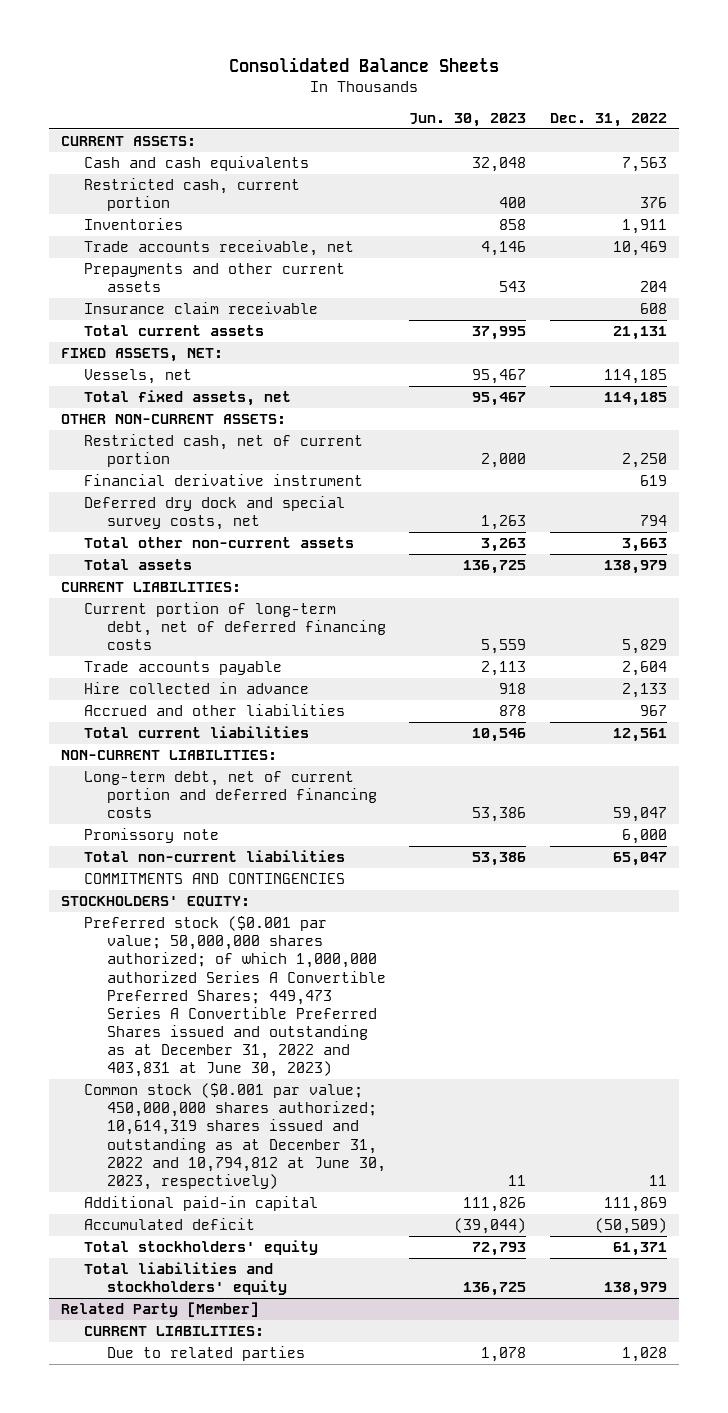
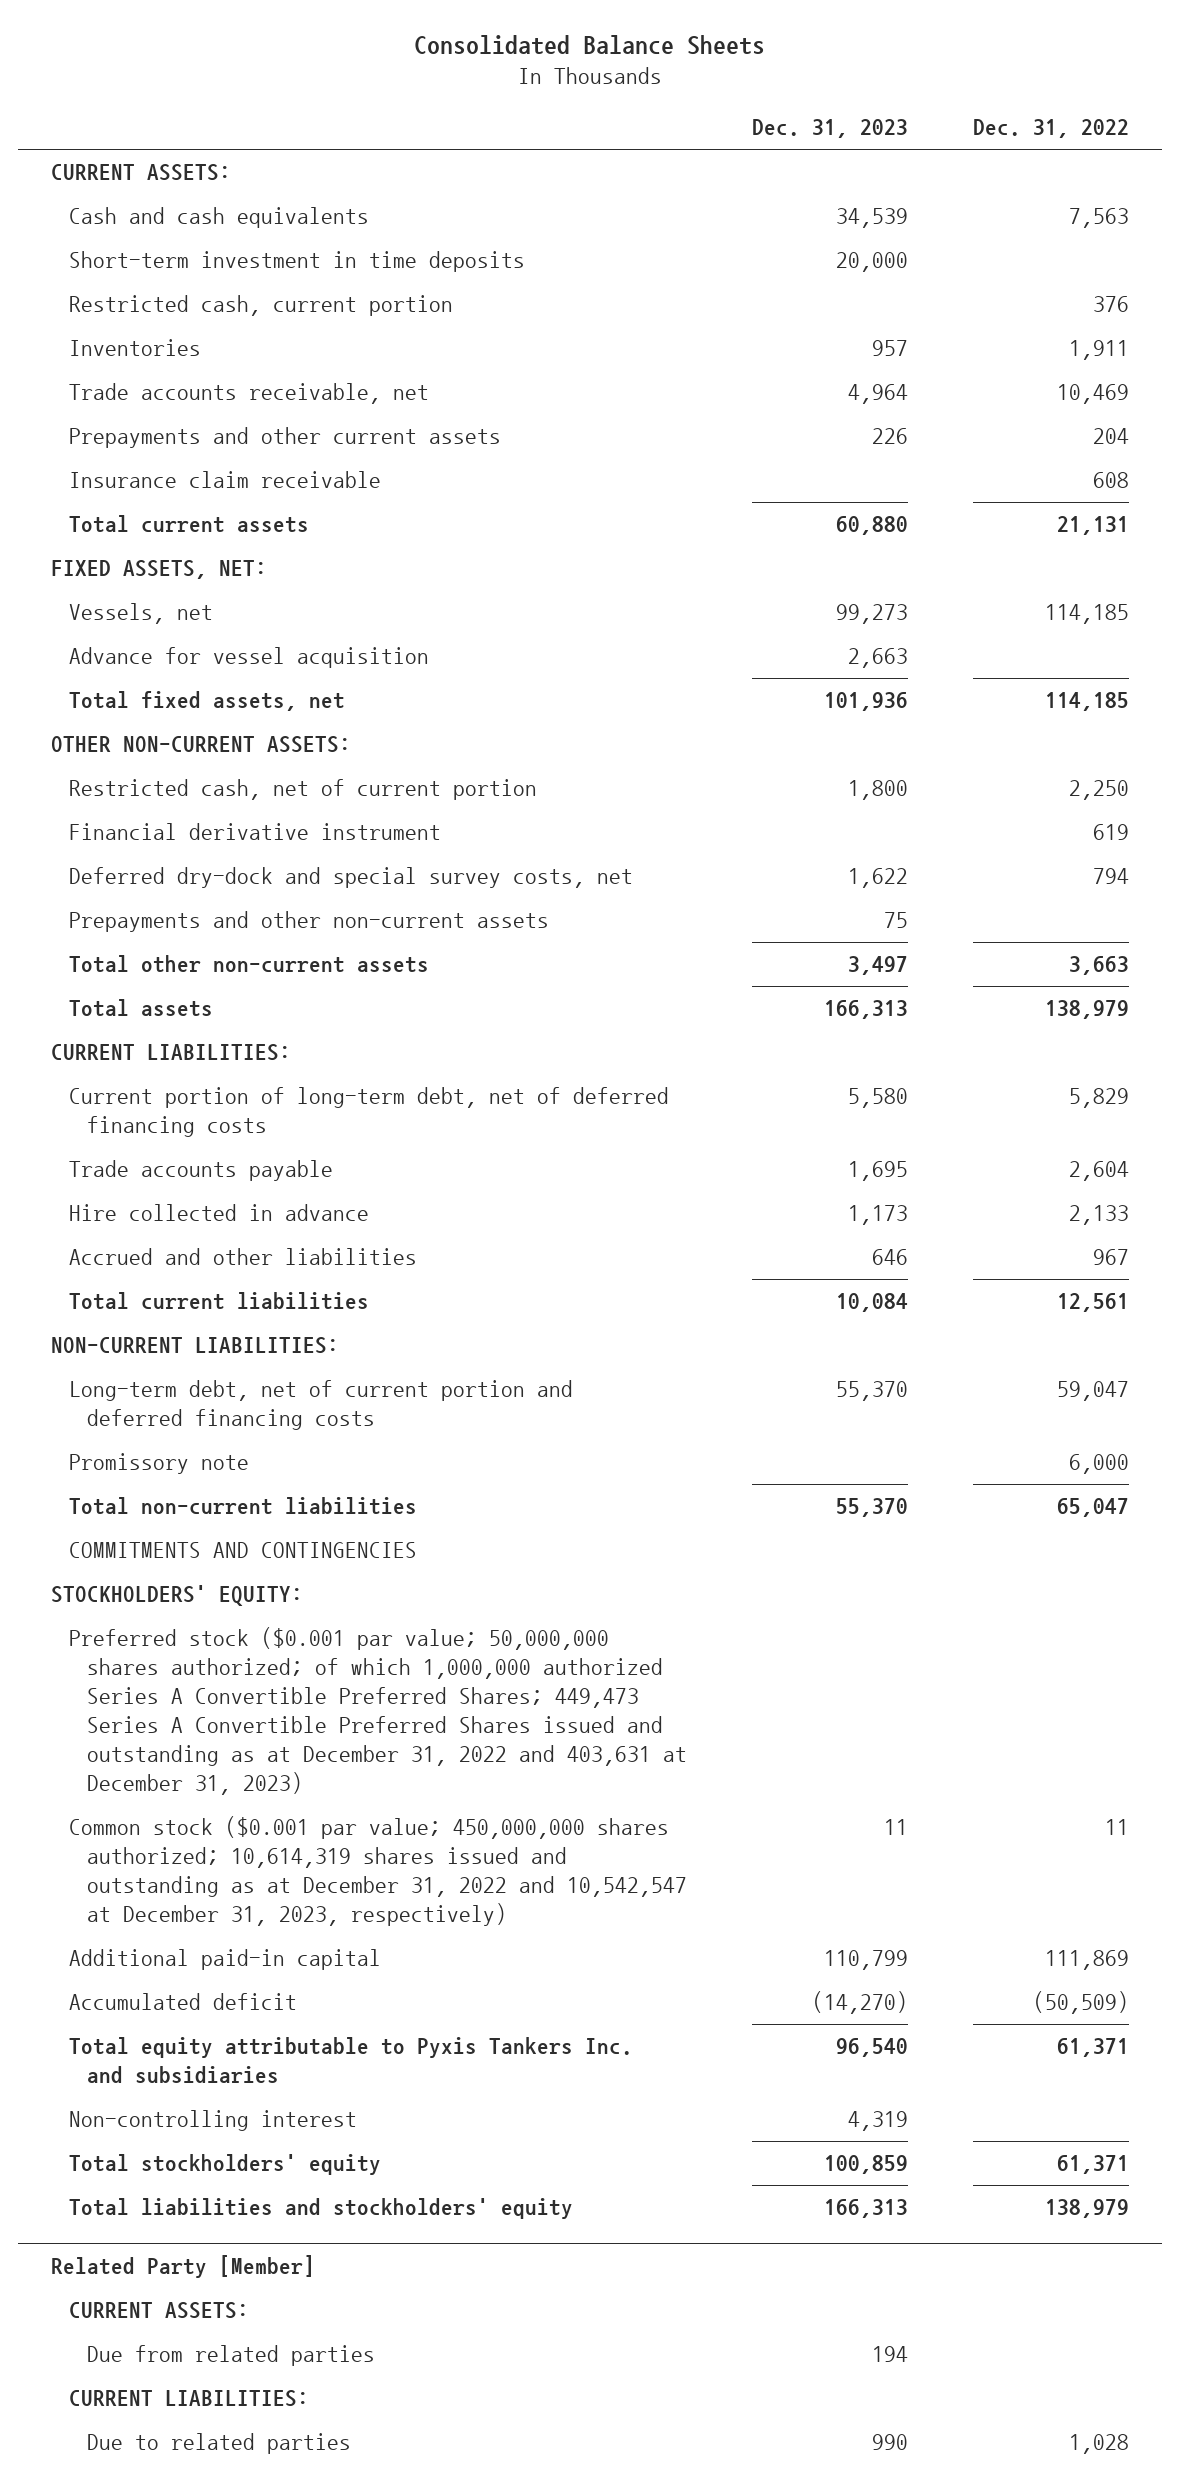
- | Jun. 30, 2023 | Dec. 31, 2022
+ | Dec. 31, 2023 | Dec. 31, 2022
+ Short-term investment in time deposits | 20,000 |
+ Advance for vessel acquisition | 2,663 |
- Deferred dry dock and special survey costs, net | 1,263 | 794
+ Deferred dry-dock and special survey costs, net | 1,622 | 794
+ Prepayments and other non-current assets | 75 |
- Preferred stock ($0.001 par value; 50,000,000 shares authorized; of which 1,000,000 authorized Series A Convertible Preferred Shares; 449,473 Series A Convertible Preferred Shares issued and outstanding as at December 31, 2022 and 403,831 at June 30, 2023)
- Common stock ($0.001 par value; 450,000,000 shares authorized; 10,614,319 shares issued and outstanding as at December 31, 2022 and 10,794,812 at June 30, 2023, respectively) | 11 | 11
+ Preferred stock ($0.001 par value; 50,000,000 shares authorized; of which 1,000,000 authorized Series A Convertible Preferred Shares; 449,473 Series A Convertible Preferred Shares issued and outstanding as at December 31, 2022 and 403,631 at December 31, 2023)
+ Common stock ($0.001 par value; 450,000,000 shares authorized; 10,614,319 shares issued and outstanding as at December 31, 2022 and 10,542,547 at December 31, 2023, respectively) | 11 | 11
+ Total equity attributable to Pyxis Tankers Inc. and subsidiaries | 96,540 | 61,371
+ Non-controlling interest | 4,319 |
@ Related Party [Member]
+ CURRENT ASSETS:
+ Due from related parties | 194 |

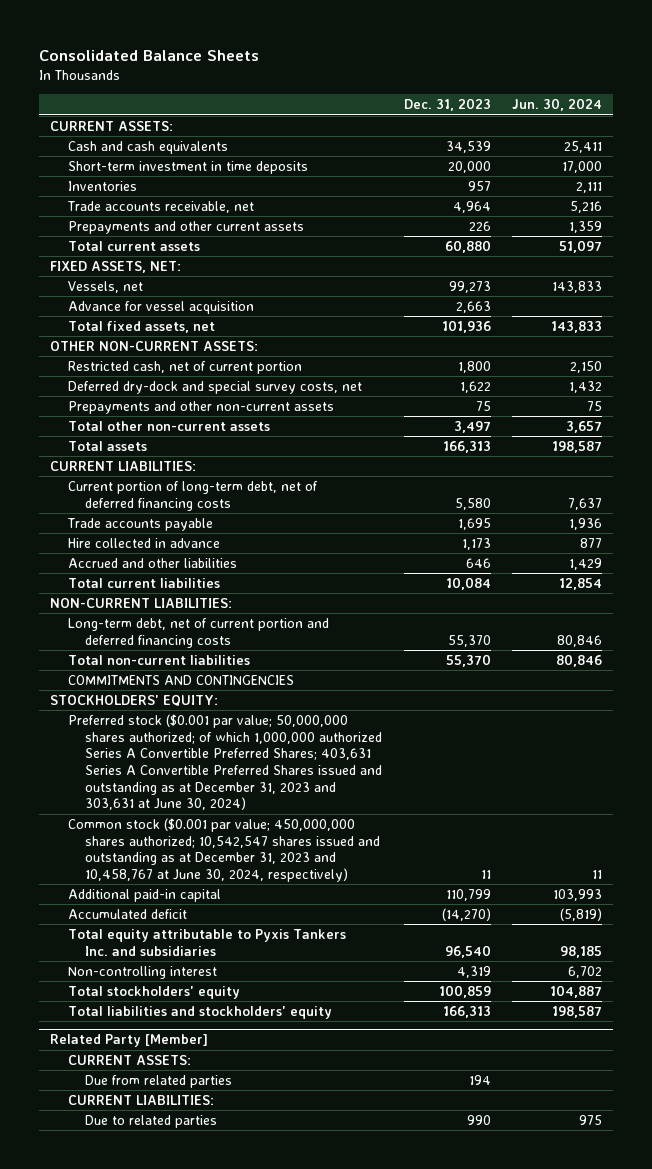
- | Dec. 31, 2023 | Dec. 31, 2022
+ | Dec. 31, 2023 | Jun. 30, 2024
- Restricted cash, current portion | | 376
- Insurance claim receivable | | 608
- Financial derivative instrument | | 619
- Promissory note | | 6,000
- Preferred stock ($0.001 par value; 50,000,000 shares authorized; of which 1,000,000 authorized Series A Convertible Preferred Shares; 449,473 Series A Convertible Preferred Shares issued and outstanding as at December 31, 2022 and 403,631 at December 31, 2023)
- Common stock ($0.001 par value; 450,000,000 shares authorized; 10,614,319 shares issued and outstanding as at December 31, 2022 and 10,542,547 at December 31, 2023, respectively) | 11 | 11
+ Preferred stock ($0.001 par value; 50,000,000 shares authorized; of which 1,000,000 authorized Series A Convertible Preferred Shares; 403,631 Series A Convertible Preferred Shares issued and outstanding as at December 31, 2023 and 303,631 at June 30, 2024)
+ Common stock ($0.001 par value; 450,000,000 shares authorized; 10,542,547 shares issued and outstanding as at December 31, 2023 and 10,458,767 at June 30, 2024, respectively) | 11 | 11

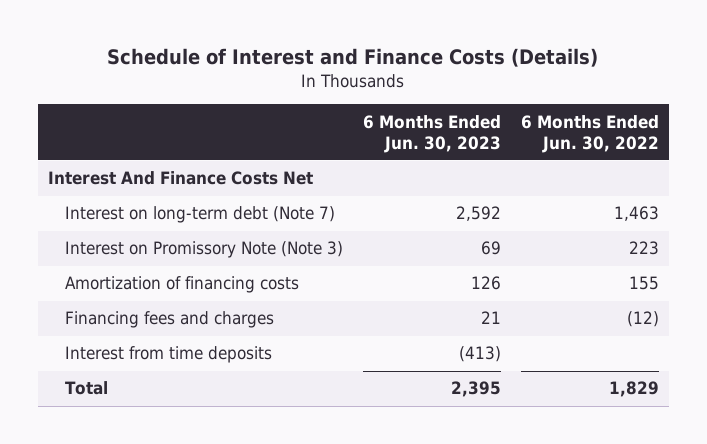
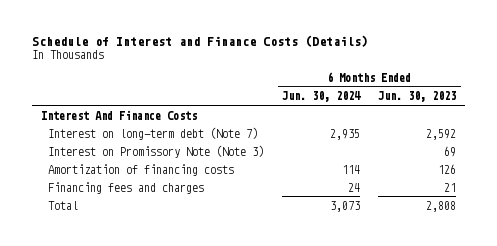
- | 6 Months Ended Jun. 30, 2023 | 6 Months Ended Jun. 30, 2022
+ | 6 Months Ended Jun. 30, 2024 | 6 Months Ended Jun. 30, 2023
- Interest And Finance Costs Net
+ Interest And Finance Costs
- Interest from time deposits | (413) |
- Total | 2,395 | 1,829
+ Total | 3,073 | 2,808

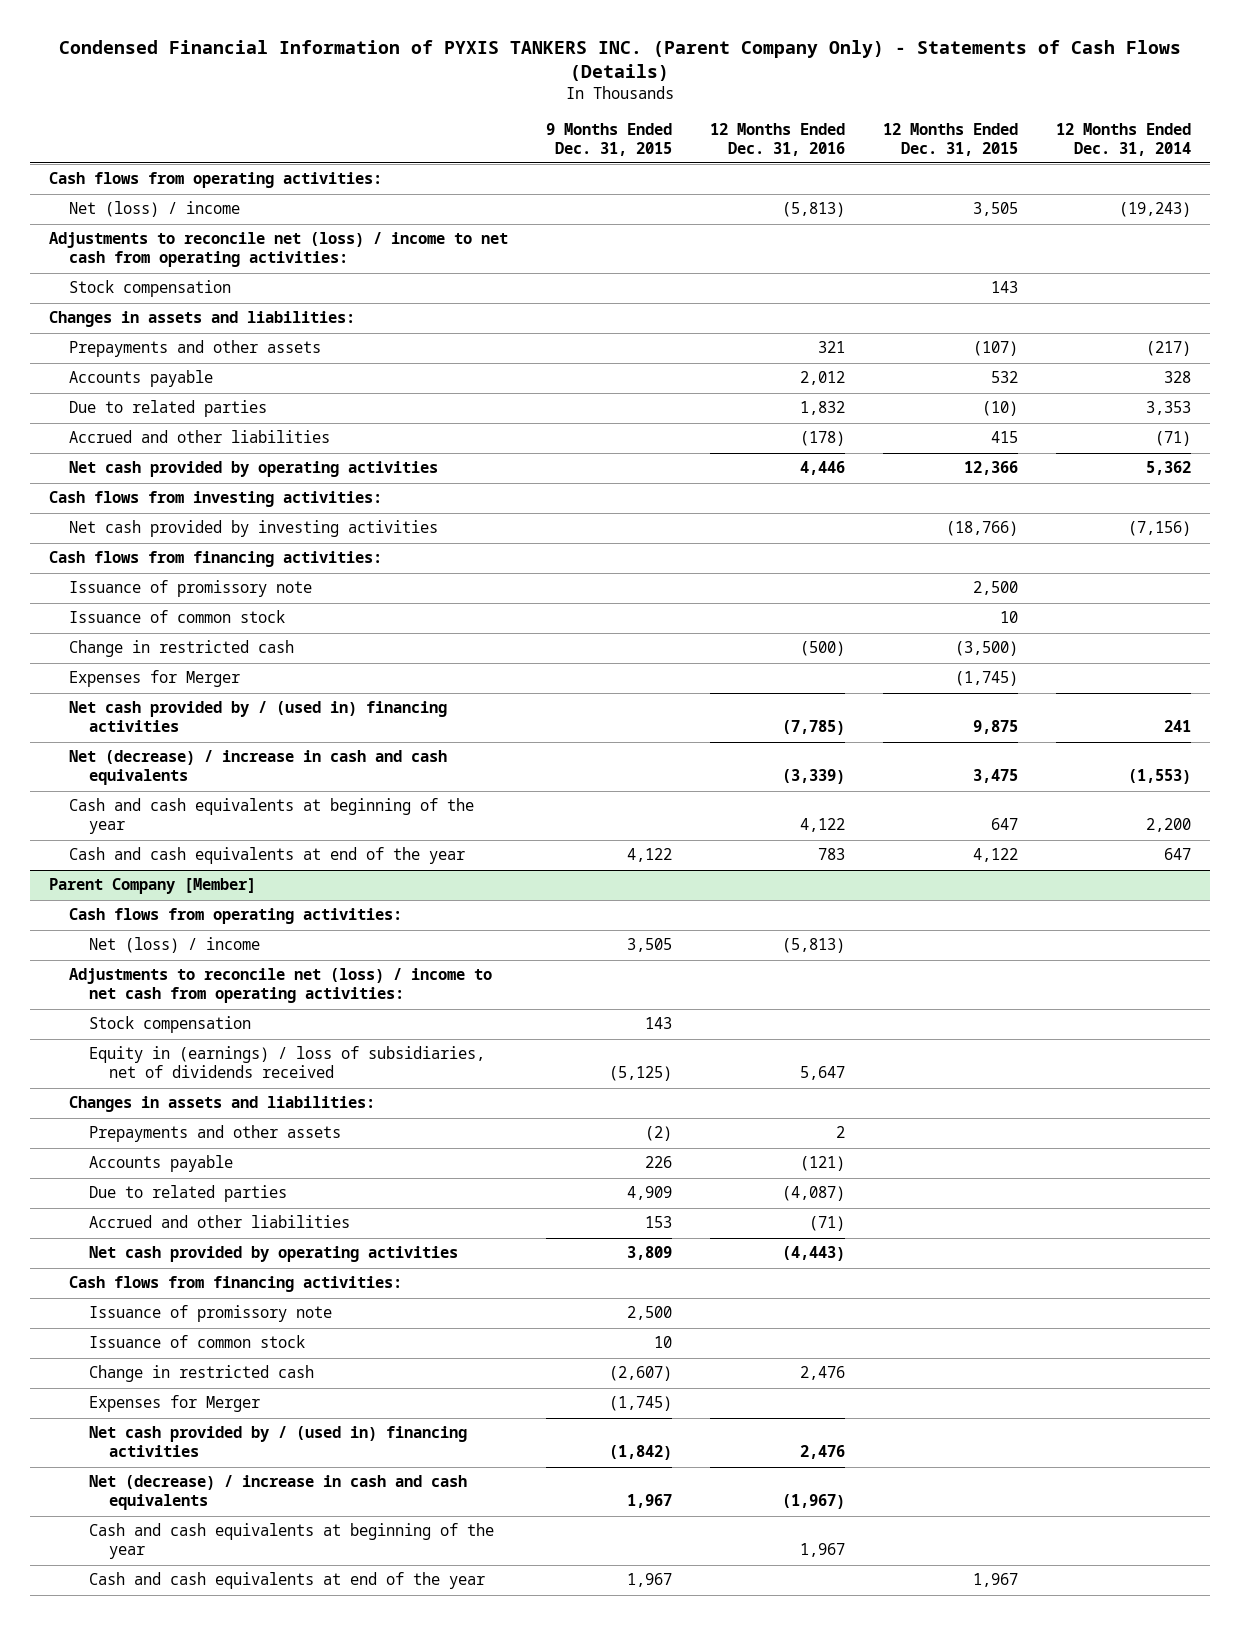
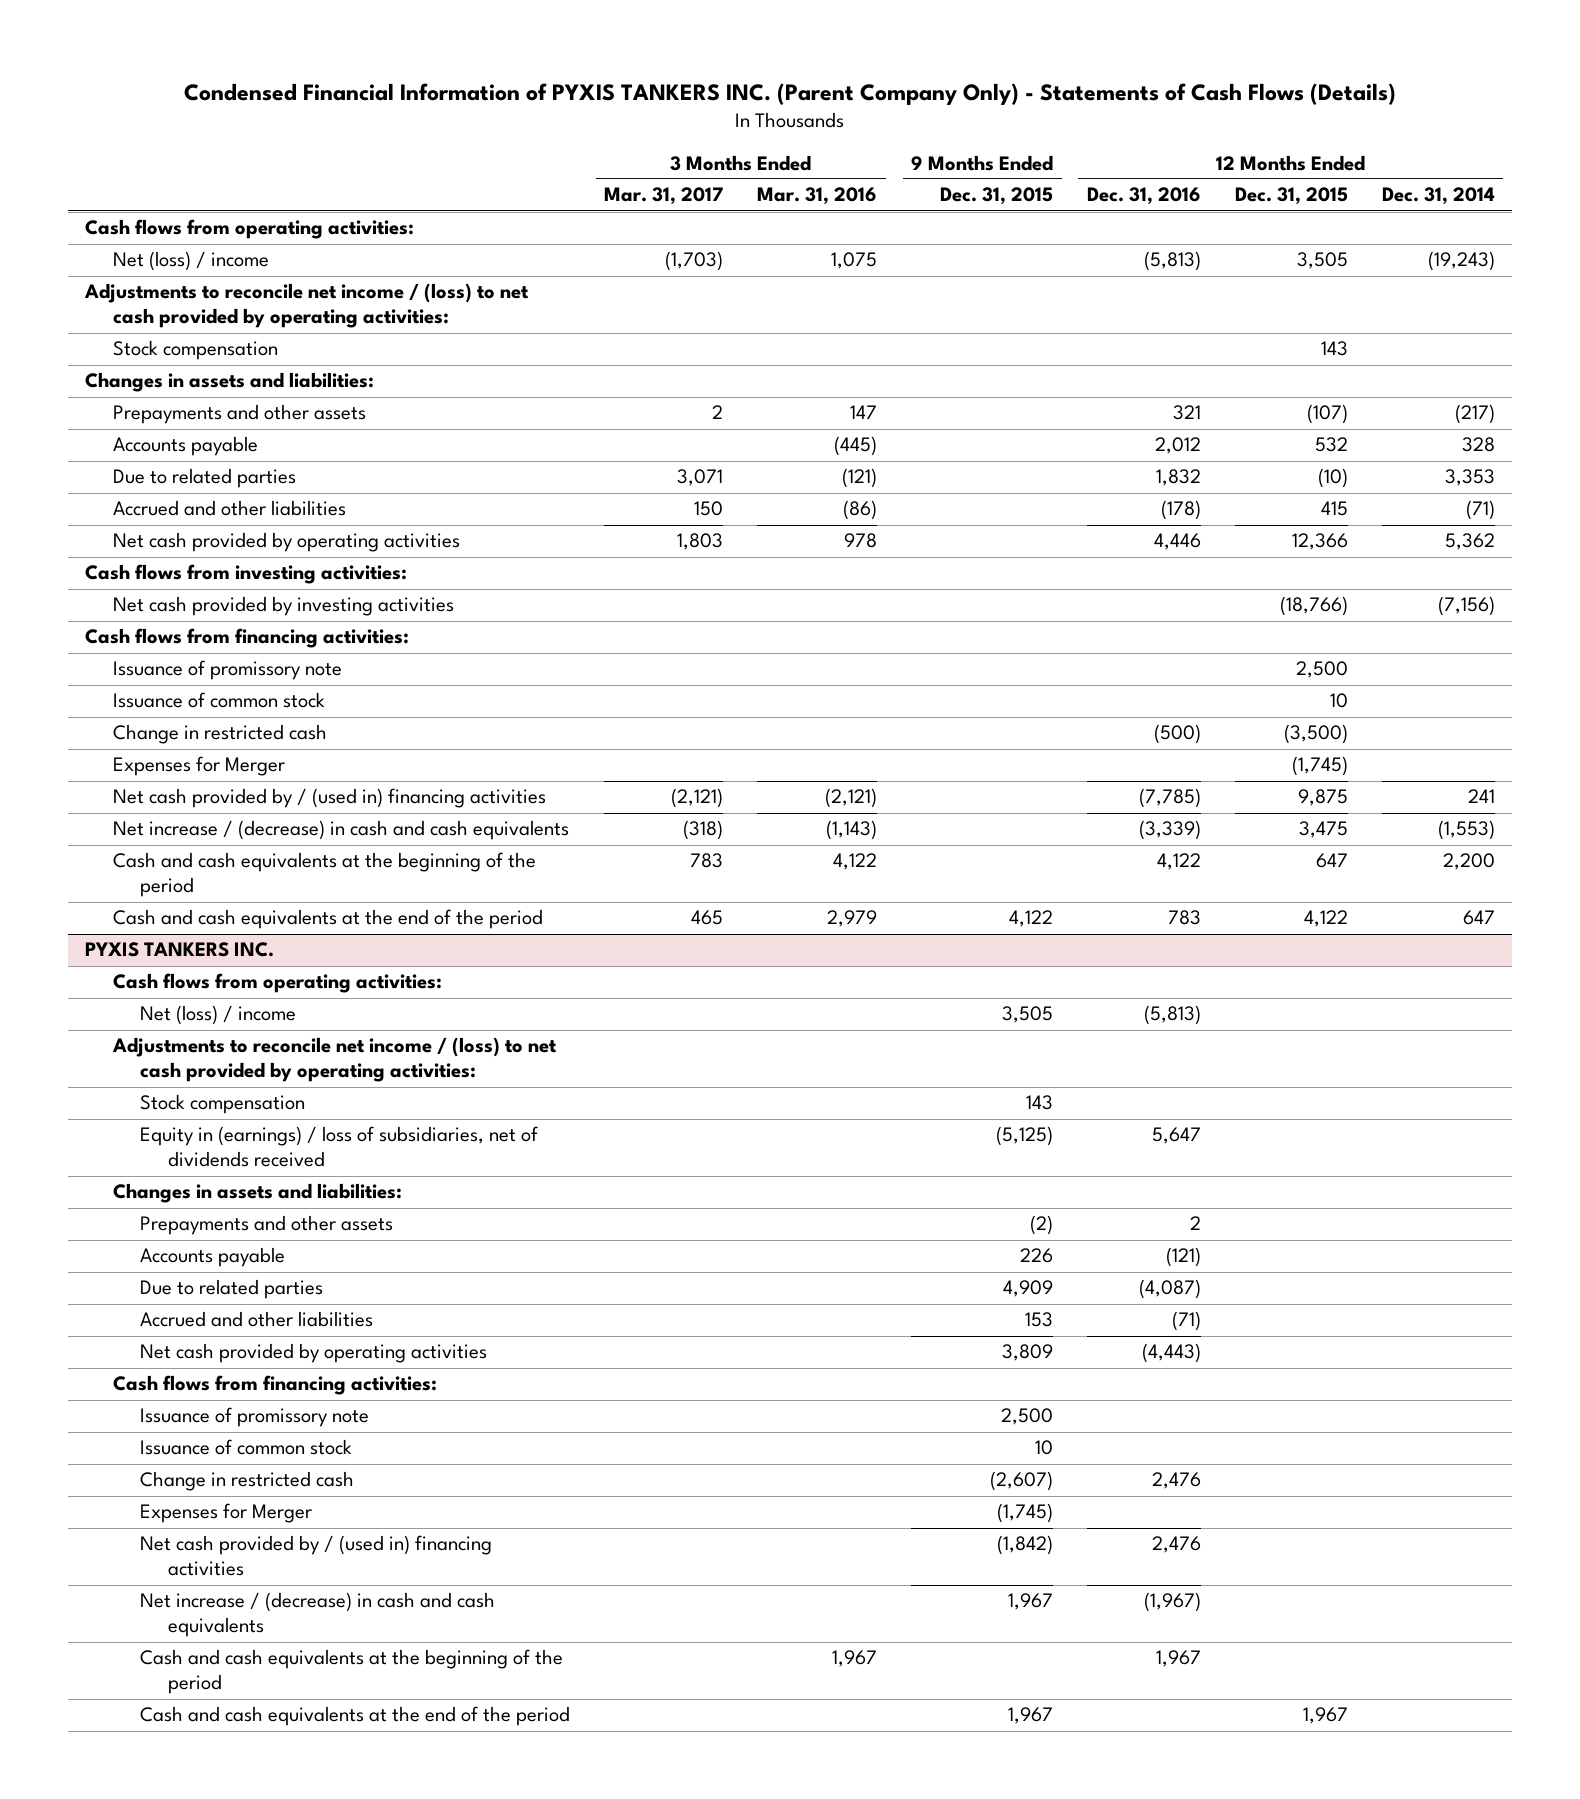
- | 9 Months Ended Dec. 31, 2015 | 12 Months Ended Dec. 31, 2016 | 12 Months Ended Dec. 31, 2015 | 12 Months Ended Dec. 31, 2014
+ | 3 Months Ended Mar. 31, 2017 | 3 Months Ended Mar. 31, 2016 | 9 Months Ended Dec. 31, 2015 | 12 Months Ended Dec. 31, 2016 | 12 Months Ended Dec. 31, 2015 | 12 Months Ended Dec. 31, 2014
- Adjustments to reconcile net (loss) / income to net cash from operating activities:
+ Adjustments to reconcile net income / (loss) to net cash provided by operating activities:
- Net (decrease) / increase in cash and cash equivalents | | (3,339) | 3,475 | (1,553)
- Cash and cash equivalents at beginning of the year | | 4,122 | 647 | 2,200
- Cash and cash equivalents at end of the year | 4,122 | 783 | 4,122 | 647
- Parent Company [Member]
+ Net increase / (decrease) in cash and cash equivalents | (318) | (1,143) | | (3,339) | 3,475 | (1,553)
+ Cash and cash equivalents at the beginning of the period | 783 | 4,122 | | 4,122 | 647 | 2,200
+ Cash and cash equivalents at the end of the period | 465 | 2,979 | 4,122 | 783 | 4,122 | 647
+ PYXIS TANKERS INC.
- Adjustments to reconcile net (loss) / income to net cash from operating activities:
+ Adjustments to reconcile net income / (loss) to net cash provided by operating activities:
- Net (decrease) / increase in cash and cash equivalents | 1,967 | (1,967) | |
- Cash and cash equivalents at beginning of the year | | 1,967 | |
- Cash and cash equivalents at end of the year | 1,967 | | 1,967 |
+ Net increase / (decrease) in cash and cash equivalents | | | 1,967 | (1,967) | |
+ Cash and cash equivalents at the beginning of the period | | 1,967 | | 1,967 | |
+ Cash and cash equivalents at the end of the period | | | 1,967 | | 1,967 |

